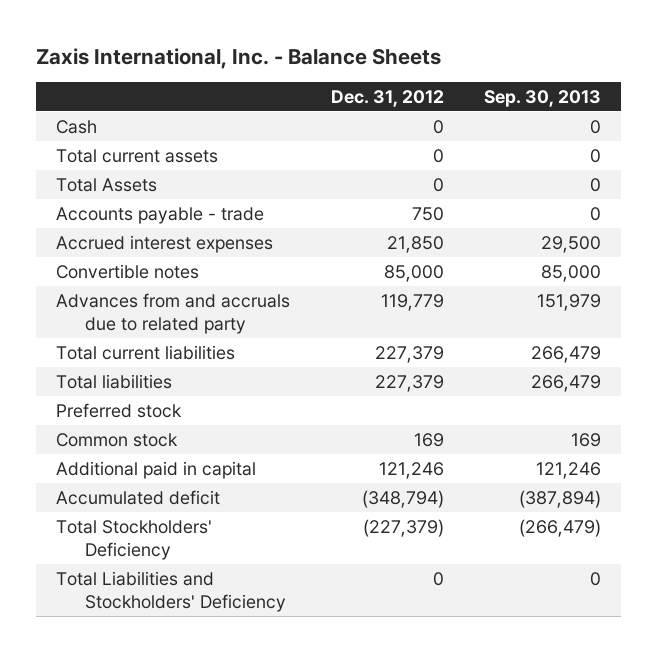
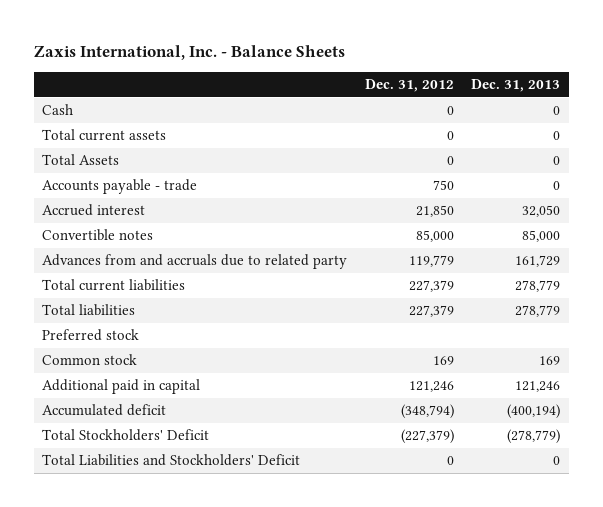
- | Dec. 31, 2012 | Sep. 30, 2013
+ | Dec. 31, 2012 | Dec. 31, 2013
- Accrued interest expenses | 21,850 | 29,500
+ Accrued interest | 21,850 | 32,050
- Total Stockholders' Deficiency | (227,379) | (266,479)
- Total Liabilities and Stockholders' Deficiency | 0 | 0
+ Total Stockholders' Deficit | (227,379) | (278,779)
+ Total Liabilities and Stockholders' Deficit | 0 | 0

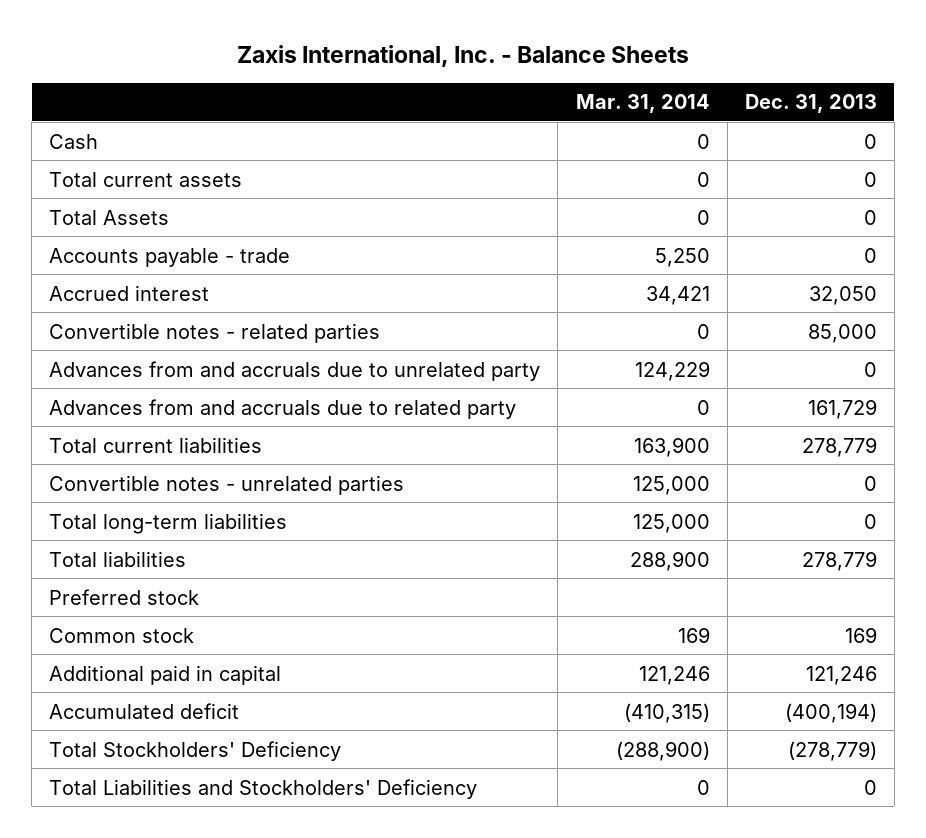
- | Dec. 31, 2012 | Dec. 31, 2013
+ | Mar. 31, 2014 | Dec. 31, 2013
- Convertible notes | 85,000 | 85,000
+ Convertible notes - related parties | 0 | 85,000
+ Advances from and accruals due to unrelated party | 124,229 | 0
+ Convertible notes - unrelated parties | 125,000 | 0
+ Total long-term liabilities | 125,000 | 0
- Total Stockholders' Deficit | (227,379) | (278,779)
- Total Liabilities and Stockholders' Deficit | 0 | 0
+ Total Stockholders' Deficiency | (288,900) | (278,779)
+ Total Liabilities and Stockholders' Deficiency | 0 | 0

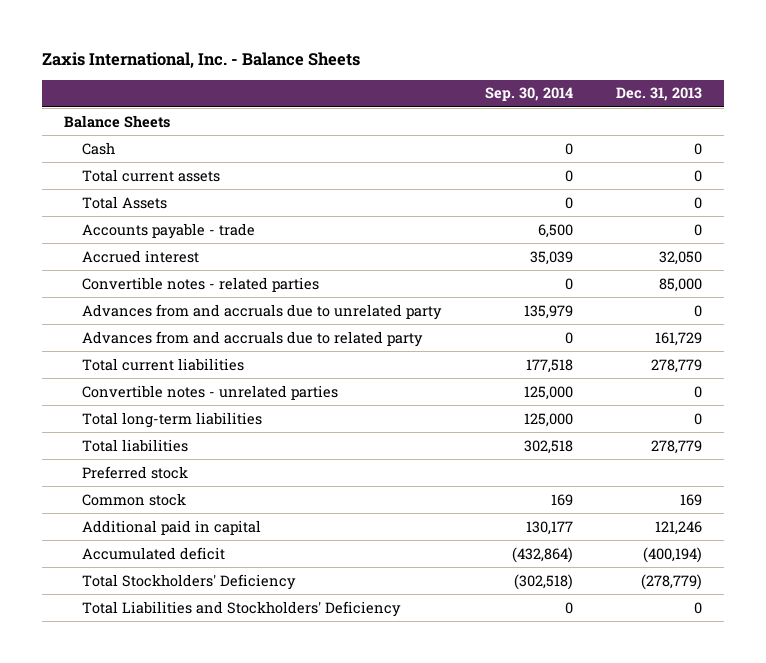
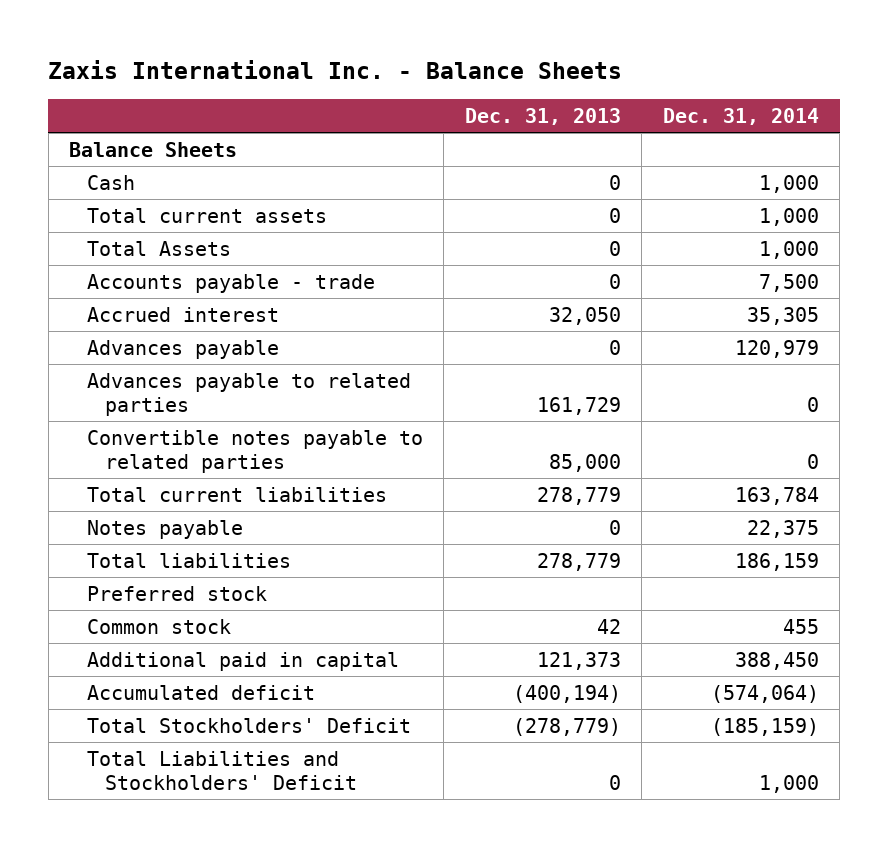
- Zaxis International, Inc. - Balance Sheets
+ Zaxis International Inc. - Balance Sheets
- | Sep. 30, 2014 | Dec. 31, 2013
+ | Dec. 31, 2013 | Dec. 31, 2014
- Convertible notes - related parties | 0 | 85,000
- Advances from and accruals due to unrelated party | 135,979 | 0
- Advances from and accruals due to related party | 0 | 161,729
+ Advances payable | 0 | 120,979
+ Advances payable to related parties | 161,729 | 0
+ Convertible notes payable to related parties | 85,000 | 0
- Convertible notes - unrelated parties | 125,000 | 0
- Total long-term liabilities | 125,000 | 0
+ Notes payable | 0 | 22,375
- Common stock | 169 | 169
- Additional paid in capital | 130,177 | 121,246
+ Common stock | 42 | 455
+ Additional paid in capital | 121,373 | 388,450
- Total Stockholders' Deficiency | (302,518) | (278,779)
- Total Liabilities and Stockholders' Deficiency | 0 | 0
+ Total Stockholders' Deficit | (278,779) | (185,159)
+ Total Liabilities and Stockholders' Deficit | 0 | 1,000

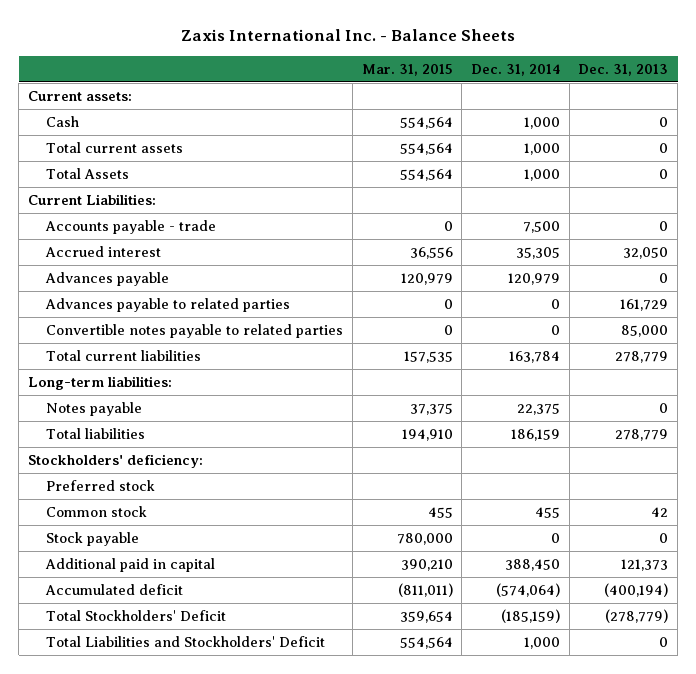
- | Dec. 31, 2013 | Dec. 31, 2014
+ | Mar. 31, 2015 | Dec. 31, 2014 | Dec. 31, 2013
- Balance Sheets
+ Current assets:
+ Current Liabilities:
+ Long-term liabilities:
+ Stockholders' deficiency:
+ Stock payable | 780,000 | 0 | 0

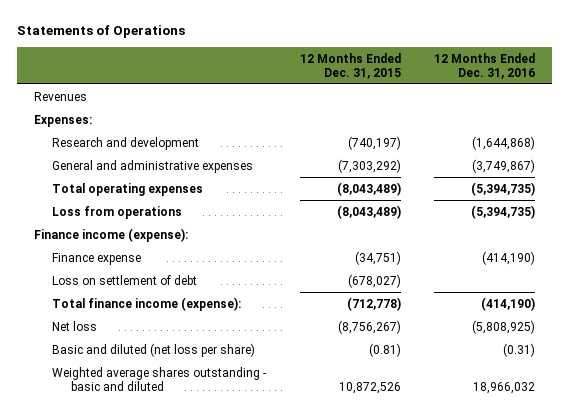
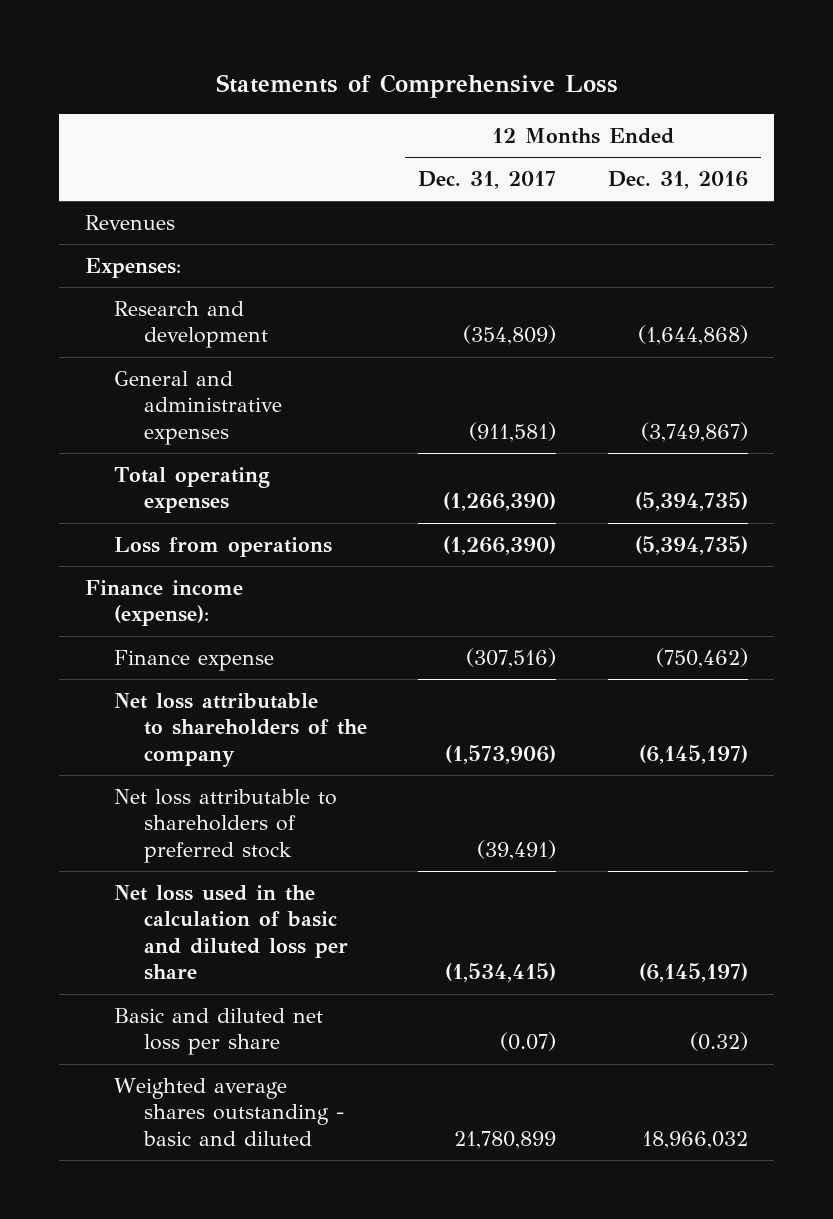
- Statements of Operations
+ Statements of Comprehensive Loss
- | 12 Months Ended Dec. 31, 2015 | 12 Months Ended Dec. 31, 2016
+ | 12 Months Ended Dec. 31, 2017 | 12 Months Ended Dec. 31, 2016
- Finance expense | (34,751) | (414,190)
- Loss on settlement of debt | (678,027) |
- Total finance income (expense): | (712,778) | (414,190)
- Net loss | (8,756,267) | (5,808,925)
- Basic and diluted (net loss per share) | (0.81) | (0.31)
+ Finance expense | (307,516) | (750,462)
+ Net loss attributable to shareholders of the company | (1,573,906) | (6,145,197)
+ Net loss attributable to shareholders of preferred stock | (39,491) |
+ Net loss used in the calculation of basic and diluted loss per share | (1,534,415) | (6,145,197)
+ Basic and diluted net loss per share | (0.07) | (0.32)

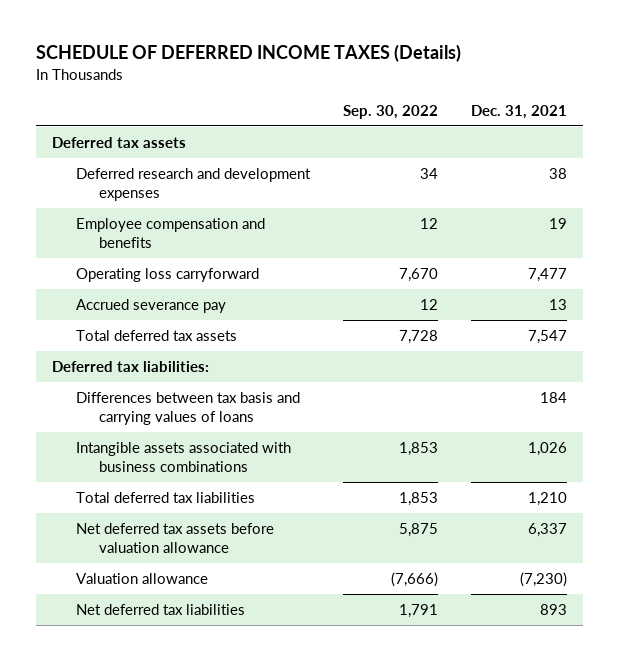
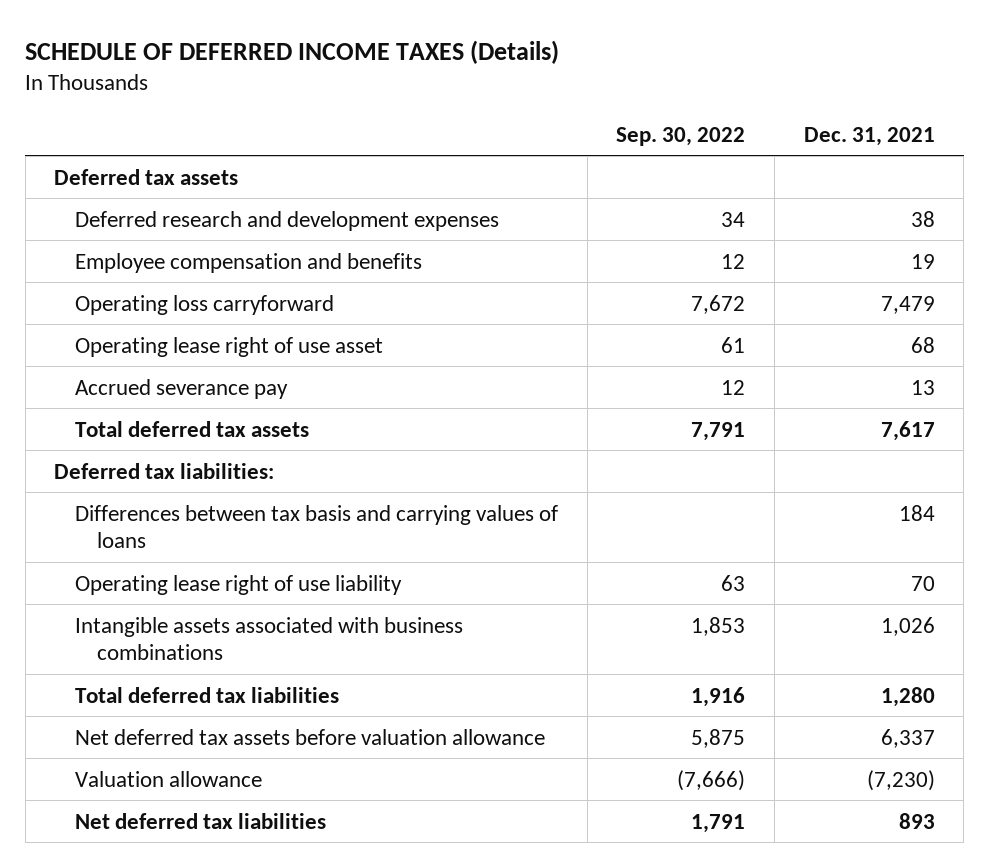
- Operating loss carryforward | 7,670 | 7,477
+ Operating loss carryforward | 7,672 | 7,479
+ Operating lease right of use asset | 61 | 68
- Total deferred tax assets | 7,728 | 7,547
+ Total deferred tax assets | 7,791 | 7,617
+ Operating lease right of use liability | 63 | 70
- Total deferred tax liabilities | 1,853 | 1,210
+ Total deferred tax liabilities | 1,916 | 1,280

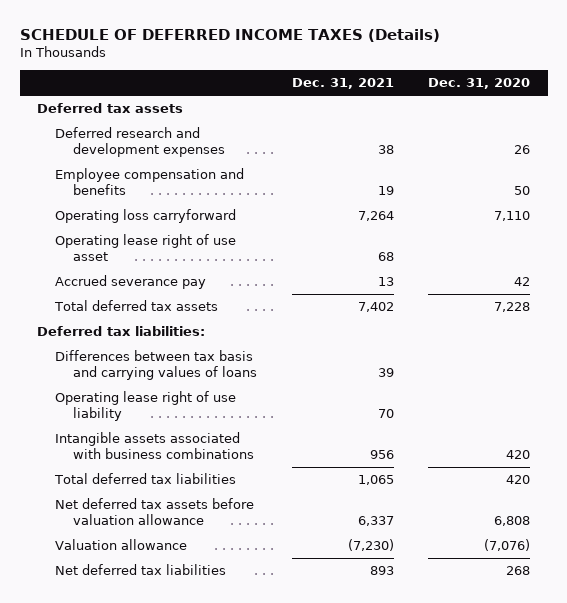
- | Sep. 30, 2022 | Dec. 31, 2021
+ | Dec. 31, 2021 | Dec. 31, 2020
- Operating loss carryforward | 7,672 | 7,479
+ Operating loss carryforward | 7,264 | 7,110
- Total deferred tax assets | 7,791 | 7,617
+ Total deferred tax assets | 7,402 | 7,228
- Differences between tax basis and carrying values of loans | | 184
+ Differences between tax basis and carrying values of loans | 39 |
- Intangible assets associated with business combinations | 1,853 | 1,026
- Total deferred tax liabilities | 1,916 | 1,280
+ Intangible assets associated with business combinations | 956 | 420
+ Total deferred tax liabilities | 1,065 | 420

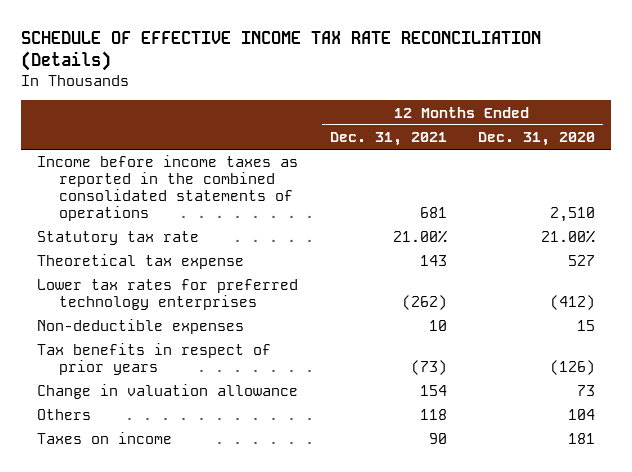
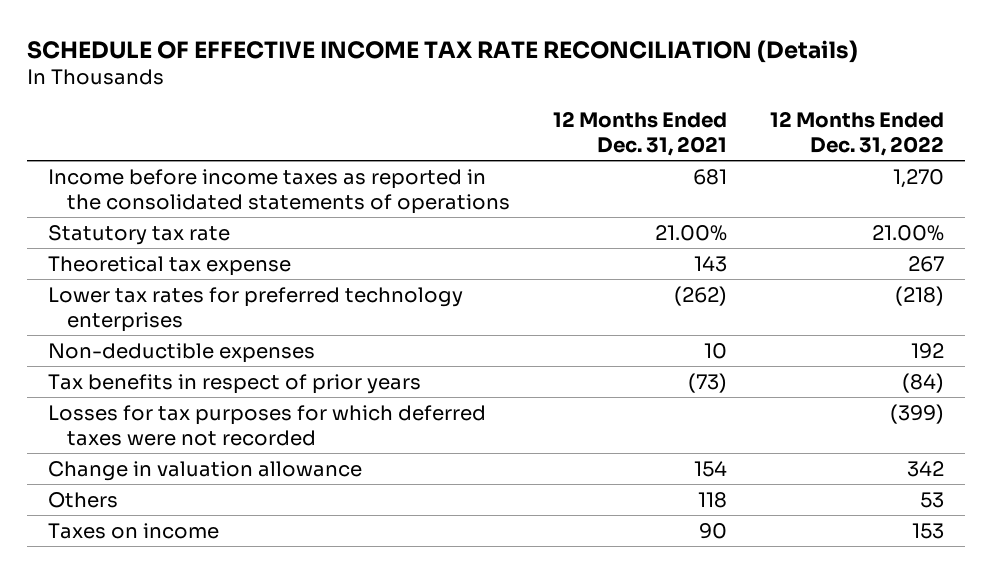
- | 12 Months Ended Dec. 31, 2021 | 12 Months Ended Dec. 31, 2020
+ | 12 Months Ended Dec. 31, 2021 | 12 Months Ended Dec. 31, 2022
- Income before income taxes as reported in the combined consolidated statements of operations | 681 | 2,510
+ Income before income taxes as reported in the consolidated statements of operations | 681 | 1,270
+ Losses for tax purposes for which deferred taxes were not recorded | | (399)

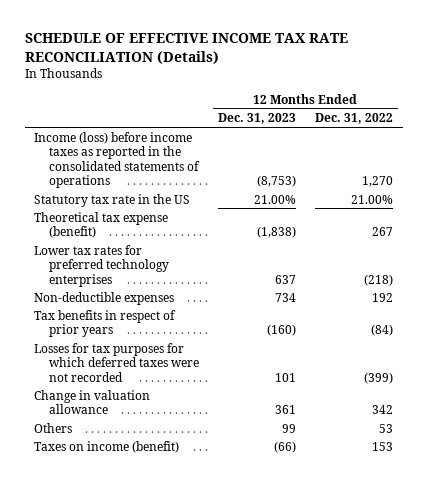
- | 12 Months Ended Dec. 31, 2021 | 12 Months Ended Dec. 31, 2022
+ | 12 Months Ended Dec. 31, 2023 | 12 Months Ended Dec. 31, 2022
- Income before income taxes as reported in the consolidated statements of operations | 681 | 1,270
- Statutory tax rate | 21.00% | 21.00%
- Theoretical tax expense | 143 | 267
+ Income (loss) before income taxes as reported in the consolidated statements of operations | (8,753) | 1,270
+ Statutory tax rate in the US | 21.00% | 21.00%
+ Theoretical tax expense (benefit) | (1,838) | 267
- Taxes on income | 90 | 153
+ Taxes on income (benefit) | (66) | 153

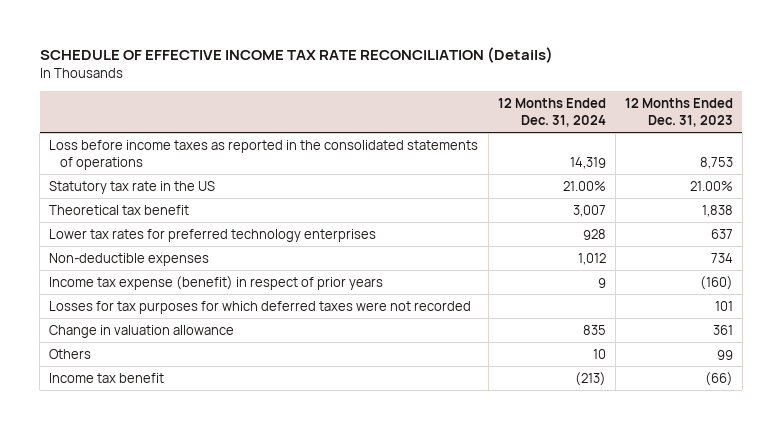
- | 12 Months Ended Dec. 31, 2023 | 12 Months Ended Dec. 31, 2022
+ | 12 Months Ended Dec. 31, 2024 | 12 Months Ended Dec. 31, 2023
- Income (loss) before income taxes as reported in the consolidated statements of operations | (8,753) | 1,270
+ Loss before income taxes as reported in the consolidated statements of operations | 14,319 | 8,753
- Theoretical tax expense (benefit) | (1,838) | 267
+ Theoretical tax benefit | 3,007 | 1,838
- Tax benefits in respect of prior years | (160) | (84)
+ Income tax expense (benefit) in respect of prior years | 9 | (160)
- Taxes on income (benefit) | (66) | 153
+ Income tax benefit | (213) | (66)

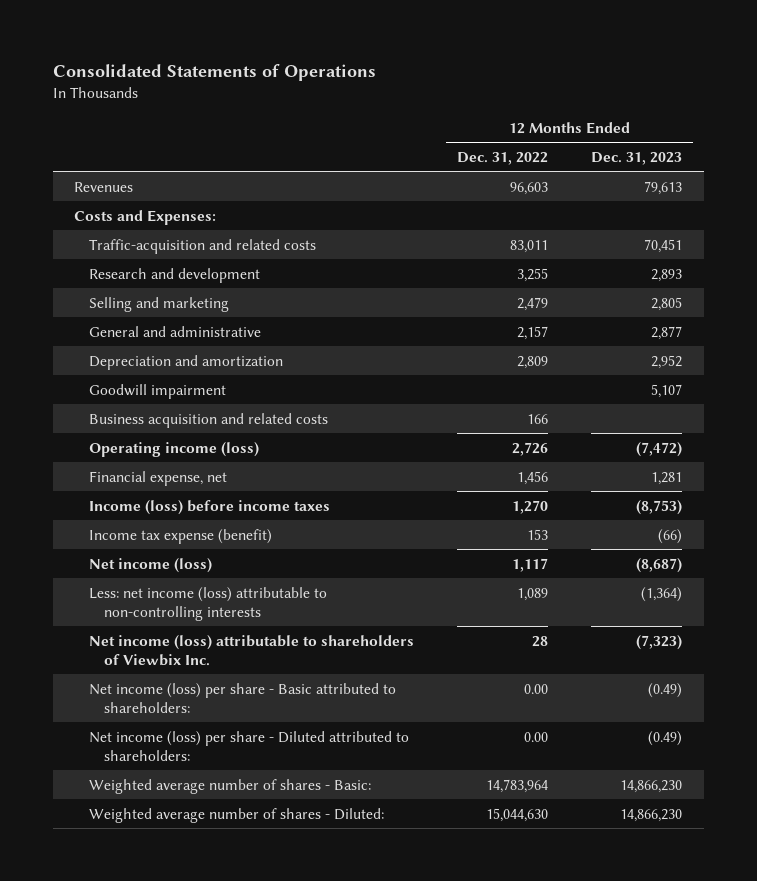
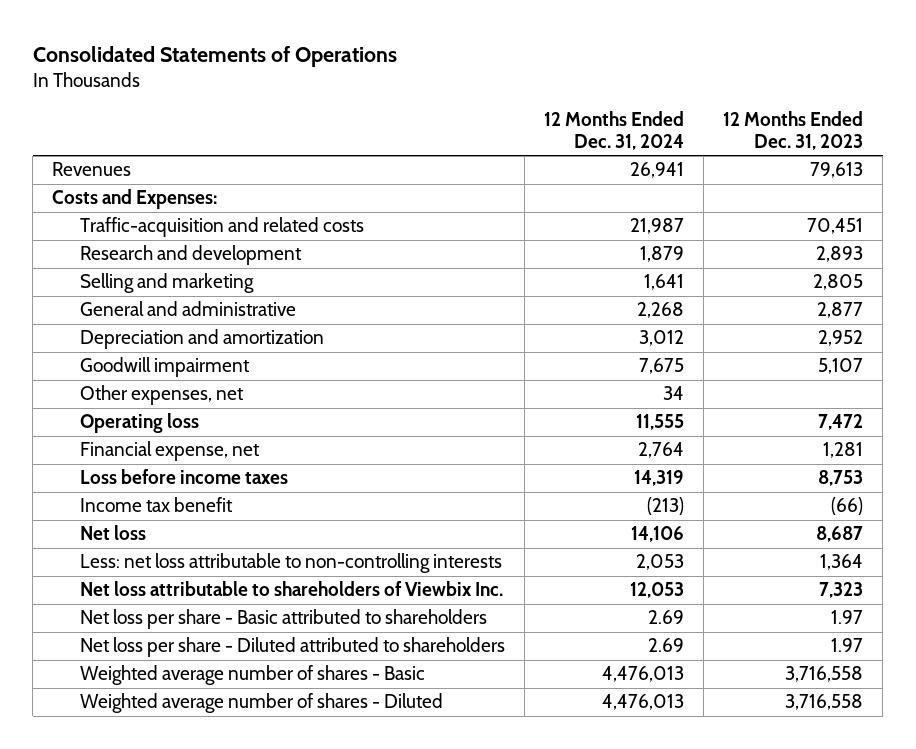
- | 12 Months Ended Dec. 31, 2022 | 12 Months Ended Dec. 31, 2023
+ | 12 Months Ended Dec. 31, 2024 | 12 Months Ended Dec. 31, 2023
- Business acquisition and related costs | 166 |
- Operating income (loss) | 2,726 | (7,472)
+ Other expenses, net | 34 |
+ Operating loss | 11,555 | 7,472
- Income (loss) before income taxes | 1,270 | (8,753)
- Income tax expense (benefit) | 153 | (66)
- Net income (loss) | 1,117 | (8,687)
- Less: net income (loss) attributable to non-controlling interests | 1,089 | (1,364)
- Net income (loss) attributable to shareholders of Viewbix Inc. | 28 | (7,323)
- Net income (loss) per share - Basic attributed to shareholders: | 0.00 | (0.49)
- Net income (loss) per share - Diluted attributed to shareholders: | 0.00 | (0.49)
- Weighted average number of shares - Basic: | 14,783,964 | 14,866,230
- Weighted average number of shares - Diluted: | 15,044,630 | 14,866,230
+ Loss before income taxes | 14,319 | 8,753
+ Income tax benefit | (213) | (66)
+ Net loss | 14,106 | 8,687
+ Less: net loss attributable to non-controlling interests | 2,053 | 1,364
+ Net loss attributable to shareholders of Viewbix Inc. | 12,053 | 7,323
+ Net loss per share - Basic attributed to shareholders | 2.69 | 1.97
+ Net loss per share - Diluted attributed to shareholders | 2.69 | 1.97
+ Weighted average number of shares - Basic | 4,476,013 | 3,716,558
+ Weighted average number of shares - Diluted | 4,476,013 | 3,716,558

